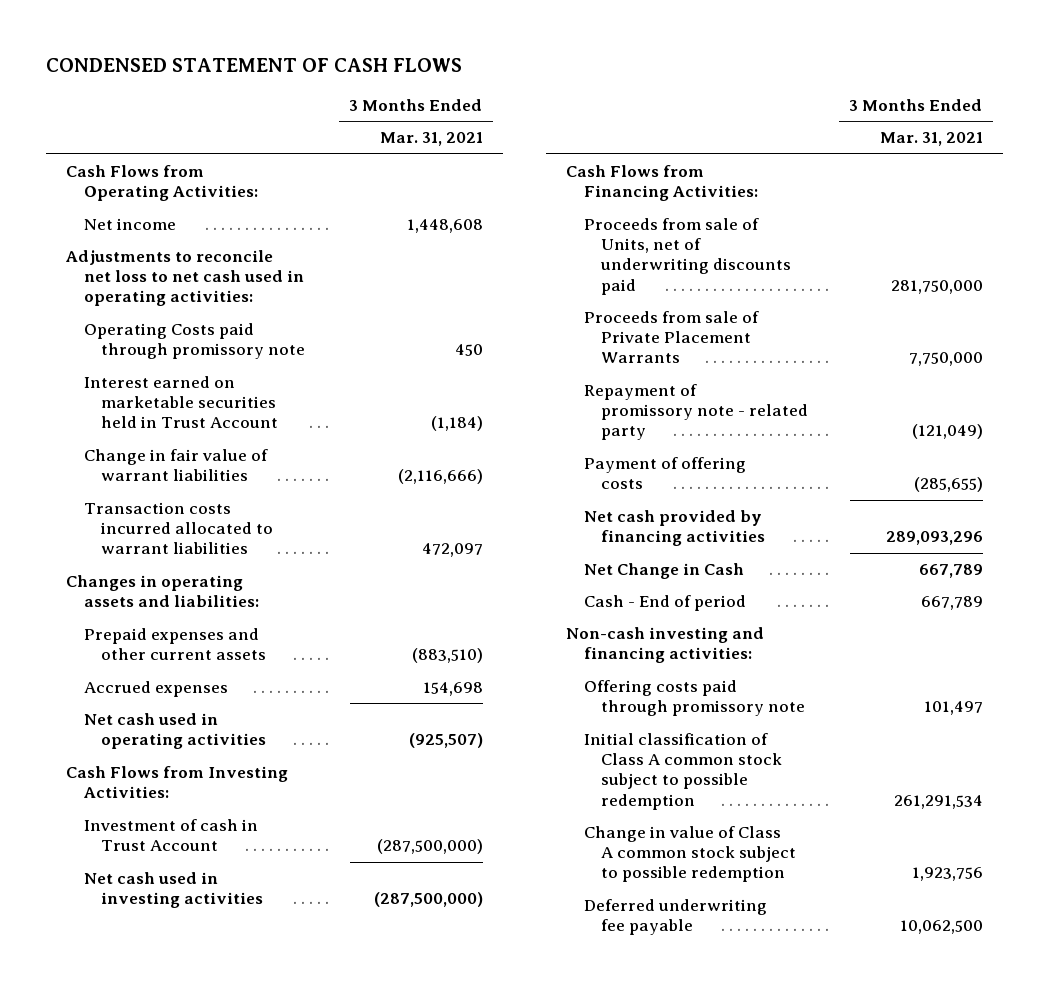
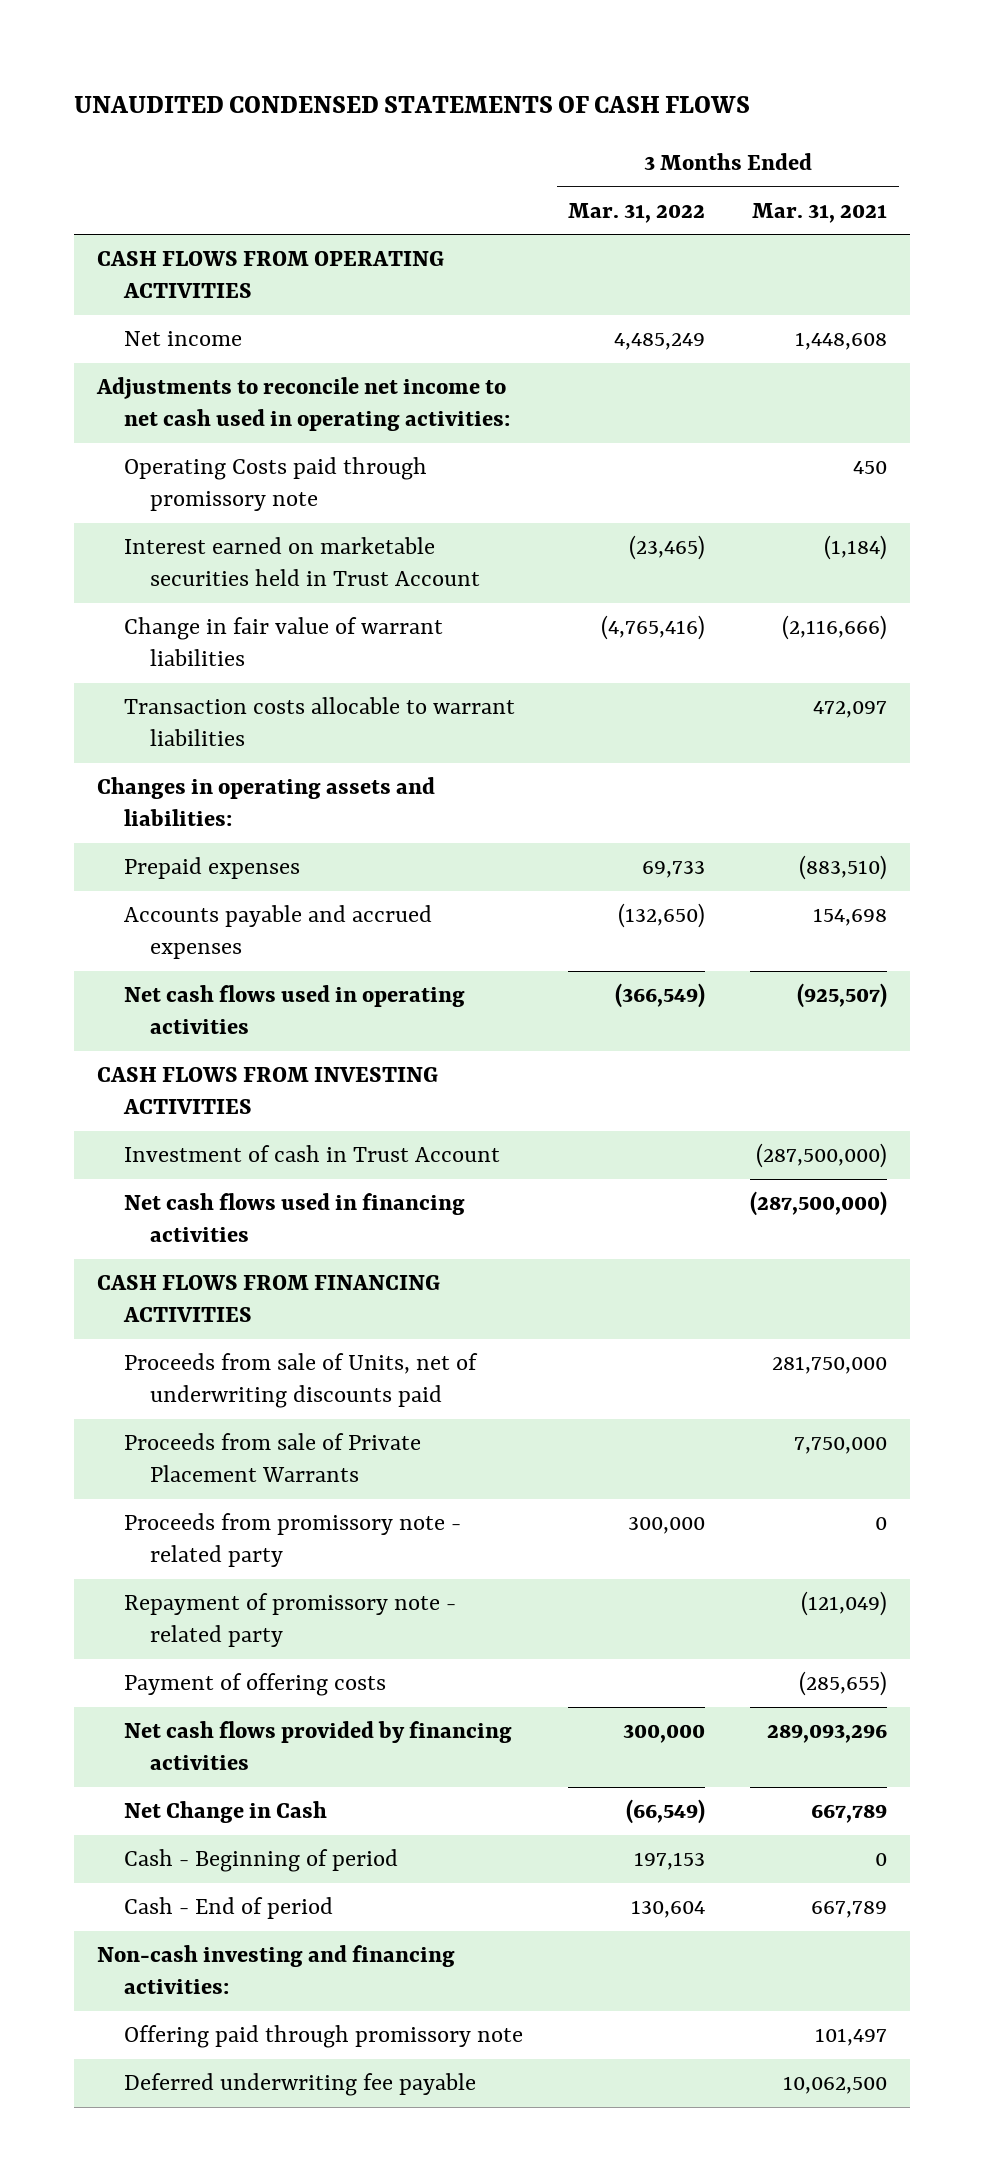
- CONDENSED STATEMENT OF CASH FLOWS
+ UNAUDITED CONDENSED STATEMENTS OF CASH FLOWS
- | 3 Months Ended Mar. 31, 2021
+ | 3 Months Ended Mar. 31, 2022 | 3 Months Ended Mar. 31, 2021
- Cash Flows from Operating Activities:
+ CASH FLOWS FROM OPERATING ACTIVITIES
- Adjustments to reconcile net loss to net cash used in operating activities:
+ Adjustments to reconcile net income to net cash used in operating activities:
- Transaction costs incurred allocated to warrant liabilities | 472,097
+ Transaction costs allocable to warrant liabilities | | 472,097
- Prepaid expenses and other current assets | (883,510)
- Accrued expenses | 154,698
- Net cash used in operating activities | (925,507)
- Cash Flows from Investing Activities:
+ Prepaid expenses | 69,733 | (883,510)
+ Accounts payable and accrued expenses | (132,650) | 154,698
+ Net cash flows used in operating activities | (366,549) | (925,507)
+ CASH FLOWS FROM INVESTING ACTIVITIES
- Net cash used in investing activities | (287,500,000)
- Cash Flows from Financing Activities:
+ Net cash flows used in financing activities | | (287,500,000)
+ CASH FLOWS FROM FINANCING ACTIVITIES
+ Proceeds from promissory note - related party | 300,000 | 0
- Net cash provided by financing activities | 289,093,296
+ Net cash flows provided by financing activities | 300,000 | 289,093,296
+ Cash - Beginning of period | 197,153 | 0
- Offering costs paid through promissory note | 101,497
- Initial classification of Class A common stock subject to possible redemption | 261,291,534
- Change in value of Class A common stock subject to possible redemption | 1,923,756
+ Offering paid through promissory note | | 101,497

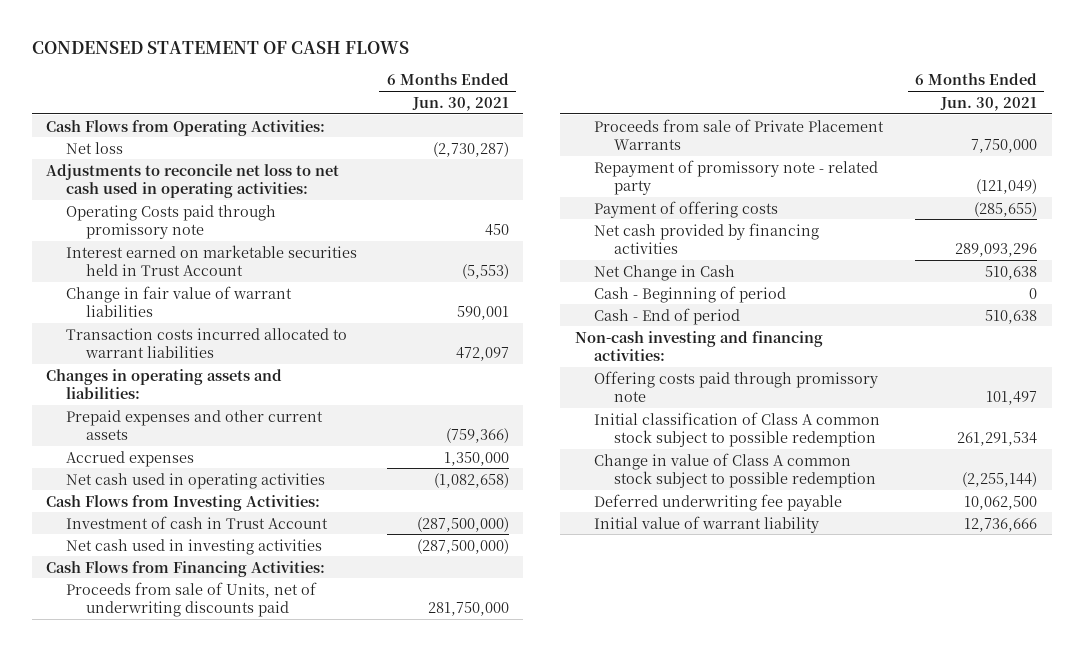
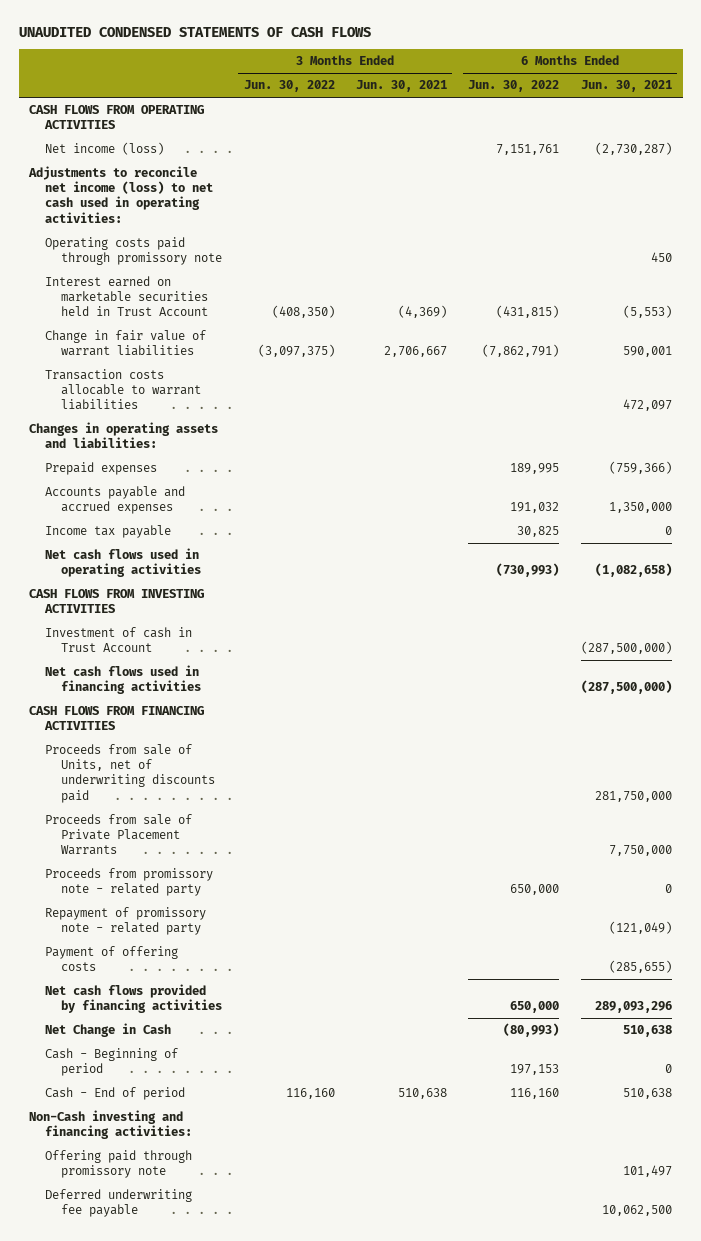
- CONDENSED STATEMENT OF CASH FLOWS
+ UNAUDITED CONDENSED STATEMENTS OF CASH FLOWS
- | 6 Months Ended Jun. 30, 2021
+ | 3 Months Ended Jun. 30, 2022 | 3 Months Ended Jun. 30, 2021 | 6 Months Ended Jun. 30, 2022 | 6 Months Ended Jun. 30, 2021
- Cash Flows from Operating Activities:
- Net loss | (2,730,287)
- Adjustments to reconcile net loss to net cash used in operating activities:
- Operating Costs paid through promissory note | 450
+ CASH FLOWS FROM OPERATING ACTIVITIES
+ Net income (loss) | | | 7,151,761 | (2,730,287)
+ Adjustments to reconcile net income (loss) to net cash used in operating activities:
+ Operating costs paid through promissory note | | | | 450
- Transaction costs incurred allocated to warrant liabilities | 472,097
+ Transaction costs allocable to warrant liabilities | | | | 472,097
- Prepaid expenses and other current assets | (759,366)
- Accrued expenses | 1,350,000
- Net cash used in operating activities | (1,082,658)
- Cash Flows from Investing Activities:
+ Prepaid expenses | | | 189,995 | (759,366)
+ Accounts payable and accrued expenses | | | 191,032 | 1,350,000
+ Income tax payable | | | 30,825 | 0
+ Net cash flows used in operating activities | | | (730,993) | (1,082,658)
+ CASH FLOWS FROM INVESTING ACTIVITIES
- Net cash used in investing activities | (287,500,000)
- Cash Flows from Financing Activities:
+ Net cash flows used in financing activities | | | | (287,500,000)
+ CASH FLOWS FROM FINANCING ACTIVITIES
+ Proceeds from promissory note - related party | | | 650,000 | 0
- Net cash provided by financing activities | 289,093,296
+ Net cash flows provided by financing activities | | | 650,000 | 289,093,296
- Non-cash investing and financing activities:
- Offering costs paid through promissory note | 101,497
- Initial classification of Class A common stock subject to possible redemption | 261,291,534
- Change in value of Class A common stock subject to possible redemption | (2,255,144)
+ Non-Cash investing and financing activities:
+ Offering paid through promissory note | | | | 101,497
- Initial value of warrant liability | 12,736,666

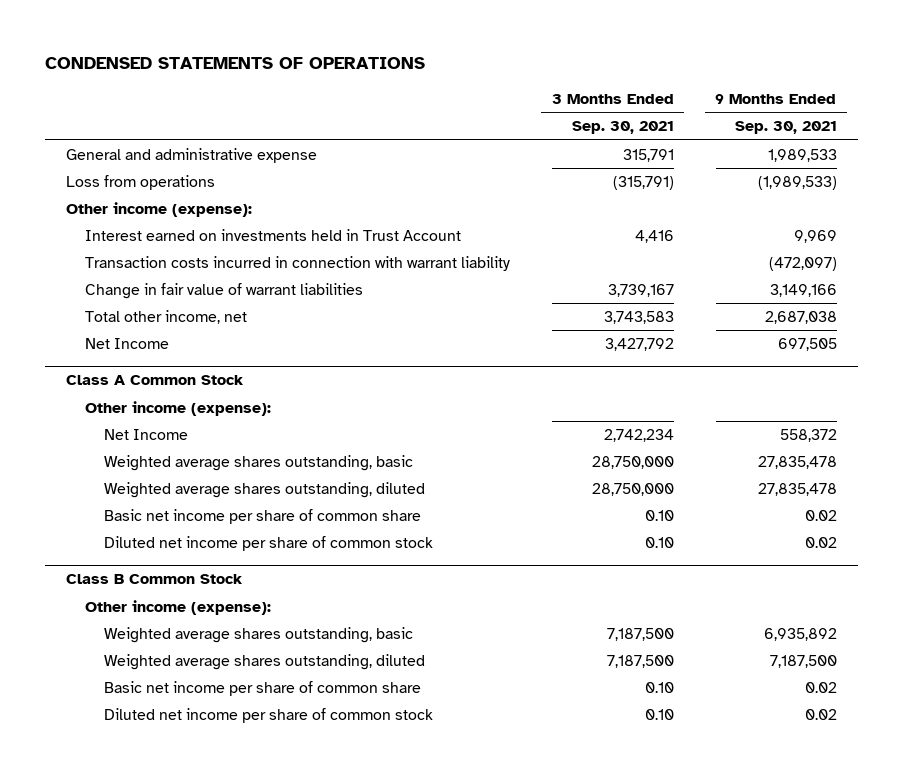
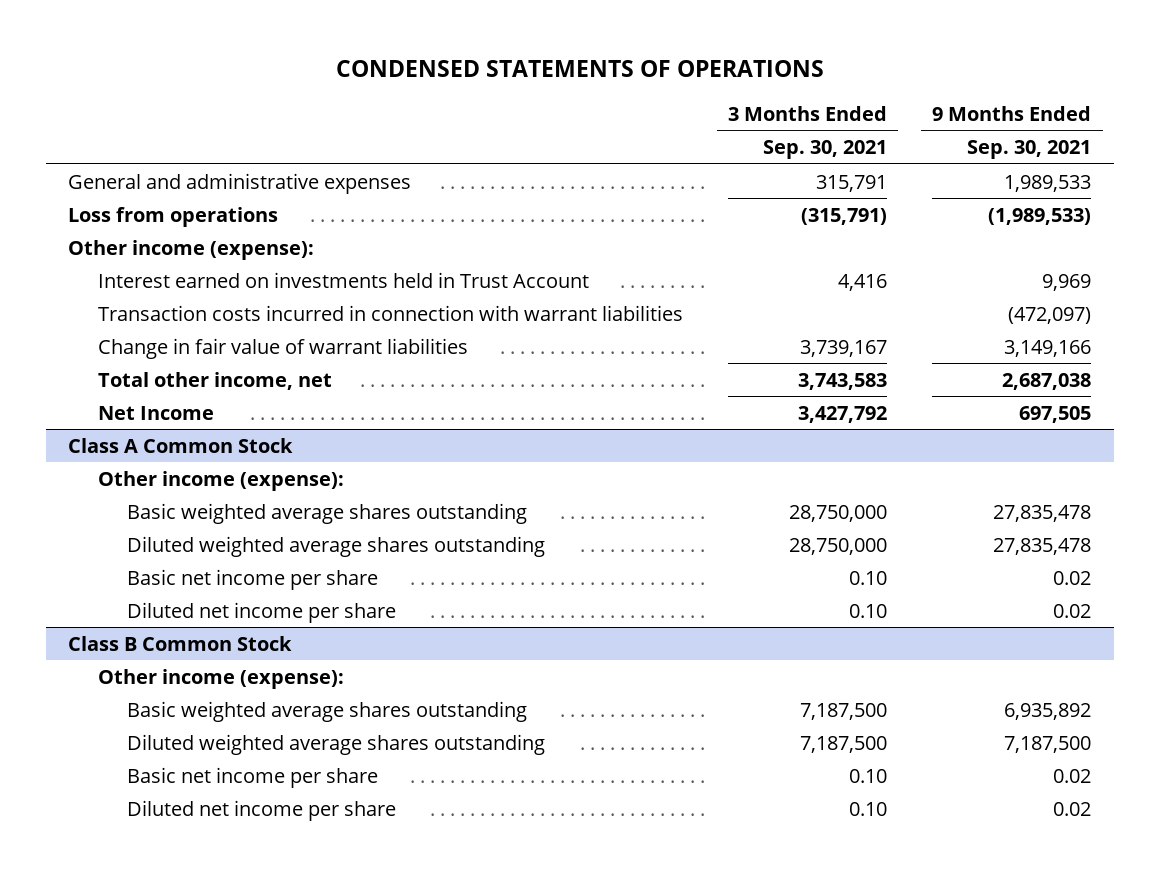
- General and administrative expense | 315,791 | 1,989,533
+ General and administrative expenses | 315,791 | 1,989,533
- Transaction costs incurred in connection with warrant liability | | (472,097)
+ Transaction costs incurred in connection with warrant liabilities | | (472,097)
@ Class A Common Stock
- Net Income | 2,742,234 | 558,372
- Weighted average shares outstanding, basic | 28,750,000 | 27,835,478
- Weighted average shares outstanding, diluted | 28,750,000 | 27,835,478
- Basic net income per share of common share | 0.10 | 0.02
- Diluted net income per share of common stock | 0.10 | 0.02
+ Basic weighted average shares outstanding | 28,750,000 | 27,835,478
+ Diluted weighted average shares outstanding | 28,750,000 | 27,835,478
+ Basic net income per share | 0.10 | 0.02
+ Diluted net income per share | 0.10 | 0.02
@ Class B Common Stock
- Weighted average shares outstanding, basic | 7,187,500 | 6,935,892
- Weighted average shares outstanding, diluted | 7,187,500 | 7,187,500
- Basic net income per share of common share | 0.10 | 0.02
- Diluted net income per share of common stock | 0.10 | 0.02
+ Basic weighted average shares outstanding | 7,187,500 | 6,935,892
+ Diluted weighted average shares outstanding | 7,187,500 | 7,187,500
+ Basic net income per share | 0.10 | 0.02
+ Diluted net income per share | 0.10 | 0.02

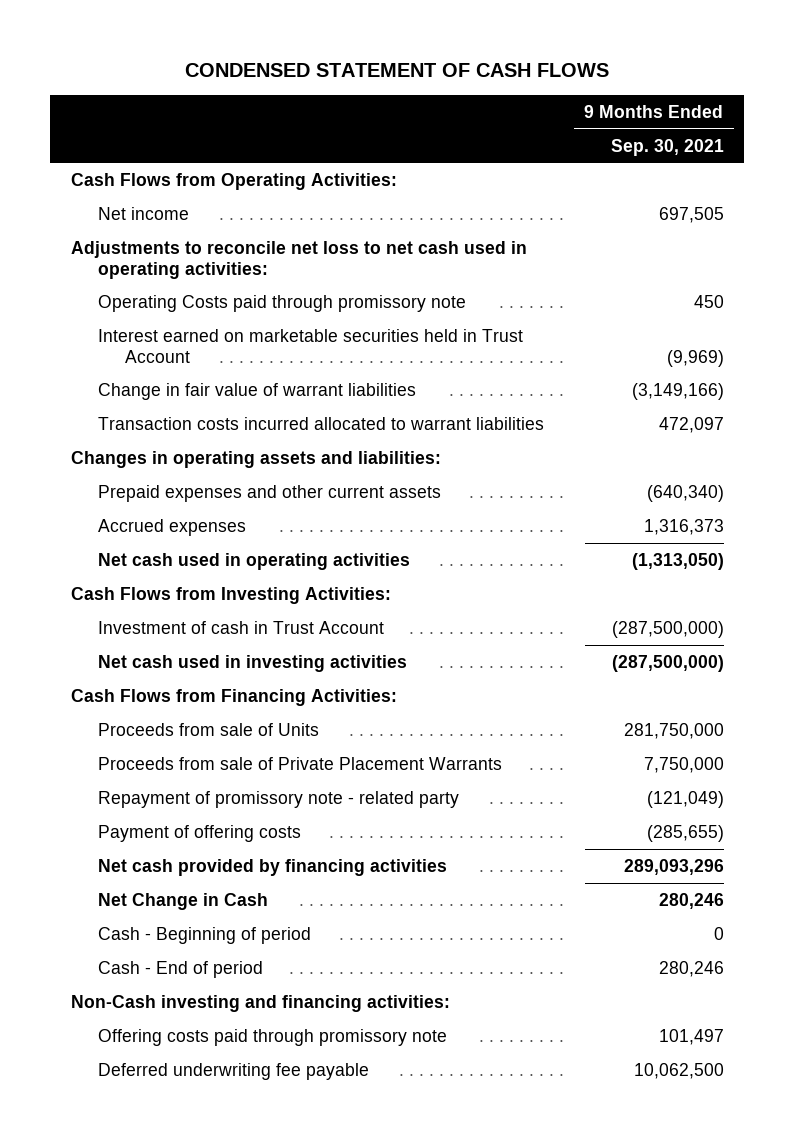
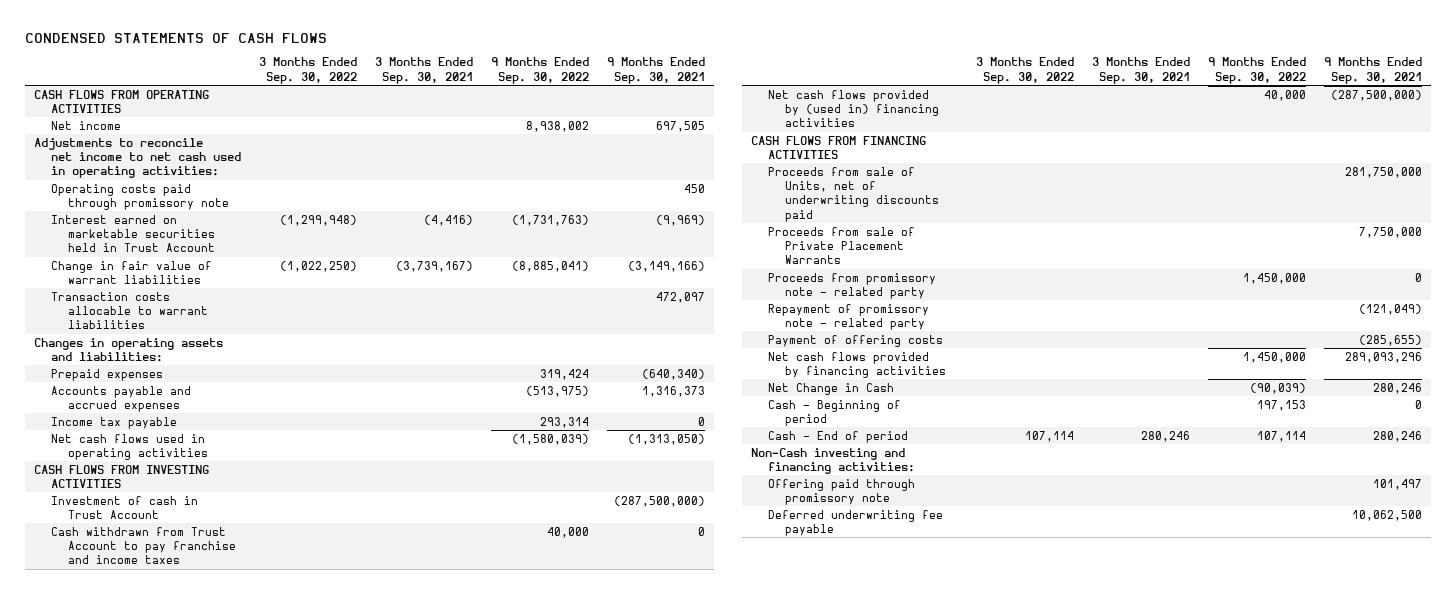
- CONDENSED STATEMENT OF CASH FLOWS
+ CONDENSED STATEMENTS OF CASH FLOWS
- | 9 Months Ended Sep. 30, 2021
+ | 3 Months Ended Sep. 30, 2022 | 3 Months Ended Sep. 30, 2021 | 9 Months Ended Sep. 30, 2022 | 9 Months Ended Sep. 30, 2021
- Cash Flows from Operating Activities:
+ CASH FLOWS FROM OPERATING ACTIVITIES
- Adjustments to reconcile net loss to net cash used in operating activities:
- Operating Costs paid through promissory note | 450
+ Adjustments to reconcile net income to net cash used in operating activities:
+ Operating costs paid through promissory note | | | | 450
- Transaction costs incurred allocated to warrant liabilities | 472,097
+ Transaction costs allocable to warrant liabilities | | | | 472,097
- Prepaid expenses and other current assets | (640,340)
- Accrued expenses | 1,316,373
- Net cash used in operating activities | (1,313,050)
- Cash Flows from Investing Activities:
+ Prepaid expenses | | | 319,424 | (640,340)
+ Accounts payable and accrued expenses | | | (513,975) | 1,316,373
+ Income tax payable | | | 293,314 | 0
+ Net cash flows used in operating activities | | | (1,580,039) | (1,313,050)
+ CASH FLOWS FROM INVESTING ACTIVITIES
- Net cash used in investing activities | (287,500,000)
- Cash Flows from Financing Activities:
- Proceeds from sale of Units | 281,750,000
+ Cash withdrawn from Trust Account to pay franchise and income taxes | | | 40,000 | 0
+ Net cash flows provided by (used in) financing activities | | | 40,000 | (287,500,000)
+ CASH FLOWS FROM FINANCING ACTIVITIES
+ Proceeds from sale of Units, net of underwriting discounts paid | | | | 281,750,000
+ Proceeds from promissory note - related party | | | 1,450,000 | 0
- Net cash provided by financing activities | 289,093,296
+ Net cash flows provided by financing activities | | | 1,450,000 | 289,093,296
- Offering costs paid through promissory note | 101,497
+ Offering paid through promissory note | | | | 101,497

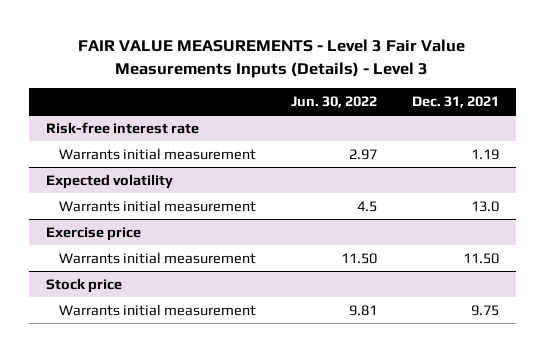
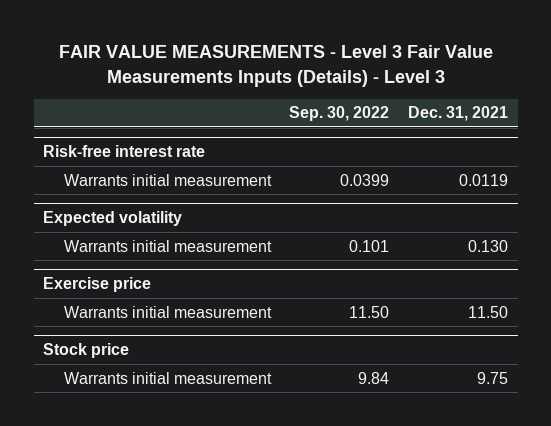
- | Jun. 30, 2022 | Dec. 31, 2021
+ | Sep. 30, 2022 | Dec. 31, 2021
@ Risk-free interest rate
- Warrants initial measurement | 2.97 | 1.19
+ Warrants initial measurement | 0.0399 | 0.0119
@ Expected volatility
- Warrants initial measurement | 4.5 | 13.0
+ Warrants initial measurement | 0.101 | 0.130

